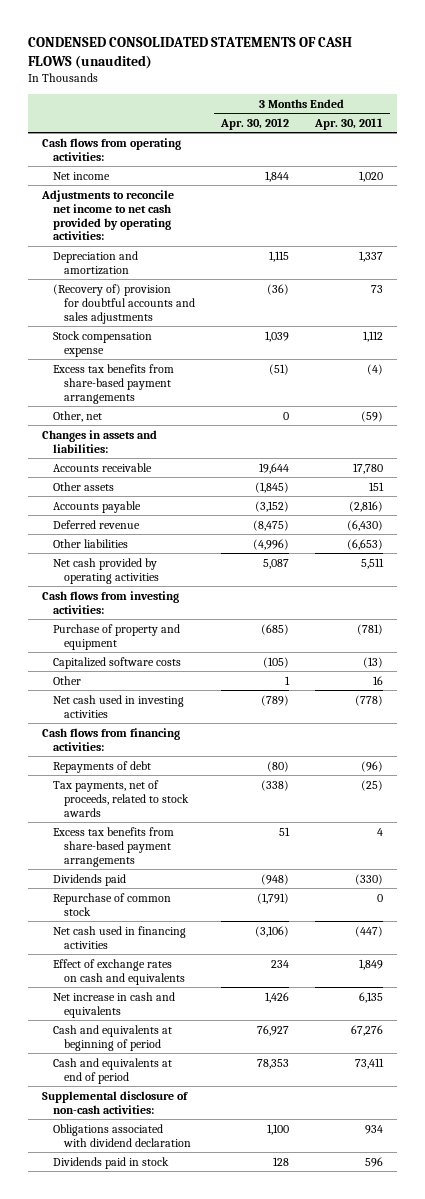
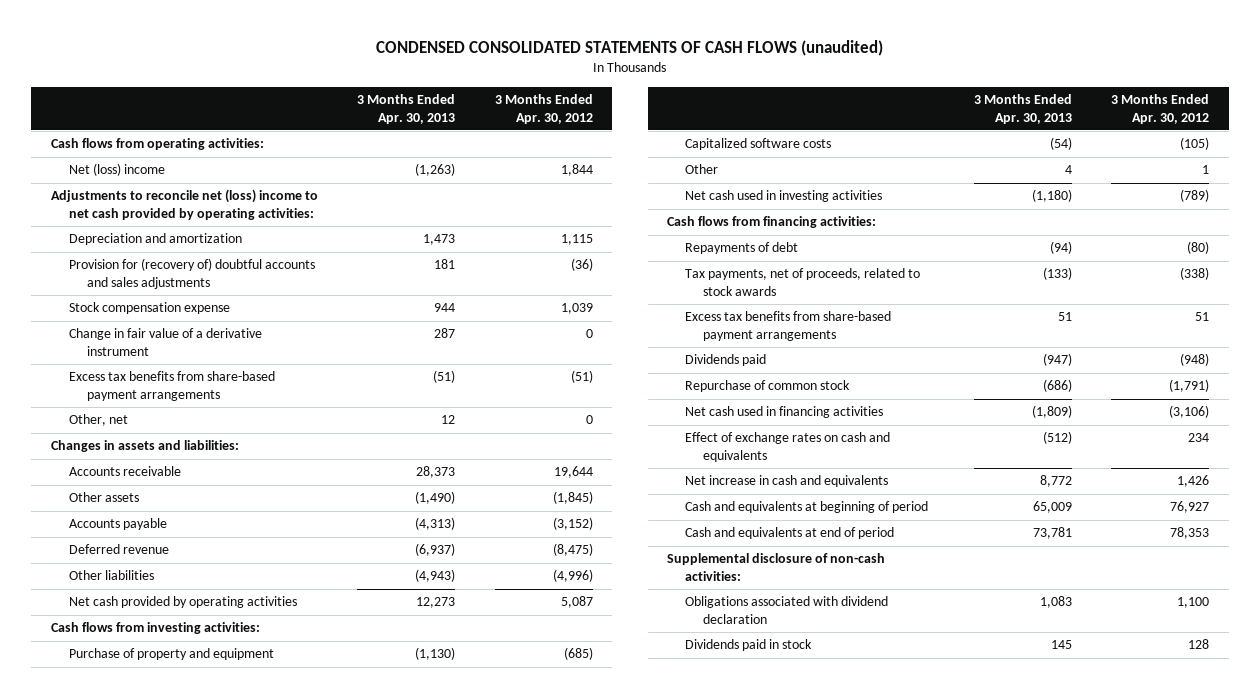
- | 3 Months Ended Apr. 30, 2012 | 3 Months Ended Apr. 30, 2011
+ | 3 Months Ended Apr. 30, 2013 | 3 Months Ended Apr. 30, 2012
- Net income | 1,844 | 1,020
- Adjustments to reconcile net income to net cash provided by operating activities:
+ Net (loss) income | (1,263) | 1,844
+ Adjustments to reconcile net (loss) income to net cash provided by operating activities:
- (Recovery of) provision for doubtful accounts and sales adjustments | (36) | 73
+ Provision for (recovery of) doubtful accounts and sales adjustments | 181 | (36)
+ Change in fair value of a derivative instrument | 287 | 0

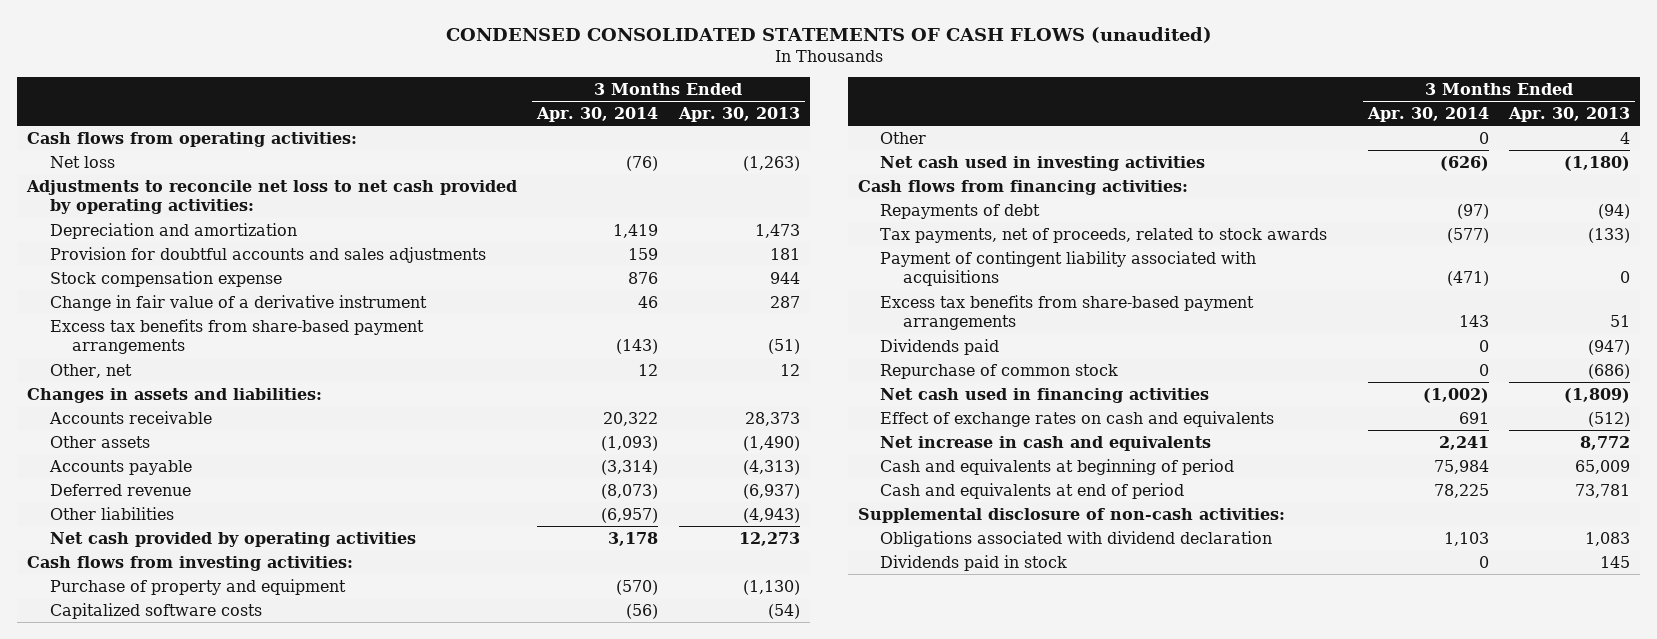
- | 3 Months Ended Apr. 30, 2013 | 3 Months Ended Apr. 30, 2012
+ | 3 Months Ended Apr. 30, 2014 | 3 Months Ended Apr. 30, 2013
- Net (loss) income | (1,263) | 1,844
- Adjustments to reconcile net (loss) income to net cash provided by operating activities:
+ Net loss | (76) | (1,263)
+ Adjustments to reconcile net loss to net cash provided by operating activities:
- Provision for (recovery of) doubtful accounts and sales adjustments | 181 | (36)
+ Provision for doubtful accounts and sales adjustments | 159 | 181
+ Payment of contingent liability associated with acquisitions | (471) | 0

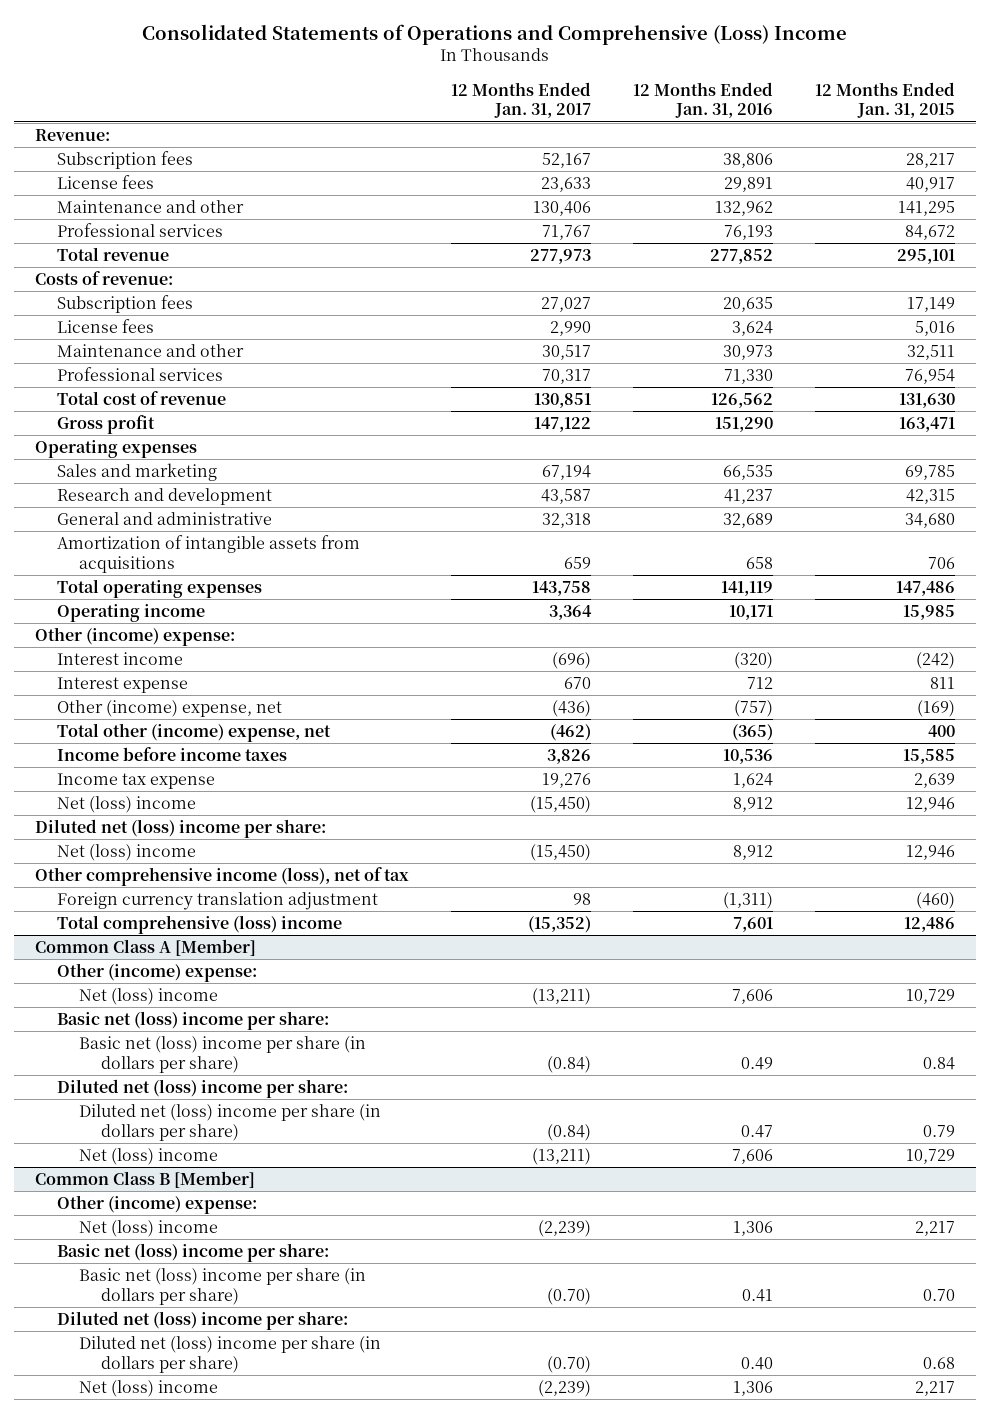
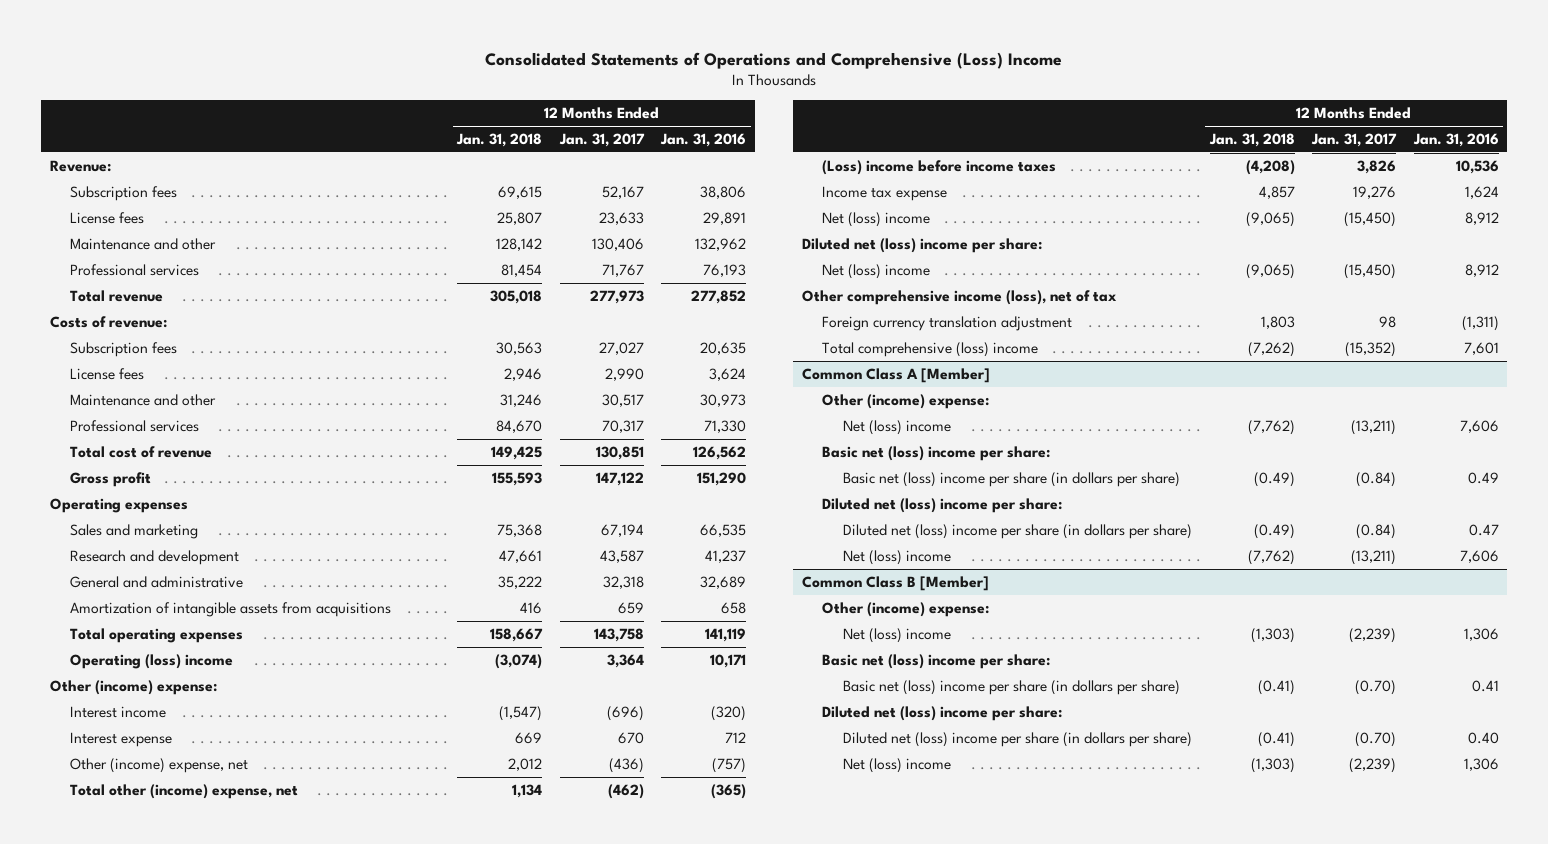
- | 12 Months Ended Jan. 31, 2017 | 12 Months Ended Jan. 31, 2016 | 12 Months Ended Jan. 31, 2015
+ | 12 Months Ended Jan. 31, 2018 | 12 Months Ended Jan. 31, 2017 | 12 Months Ended Jan. 31, 2016
- Operating income | 3,364 | 10,171 | 15,985
+ Operating (loss) income | (3,074) | 3,364 | 10,171
- Income before income taxes | 3,826 | 10,536 | 15,585
+ (Loss) income before income taxes | (4,208) | 3,826 | 10,536

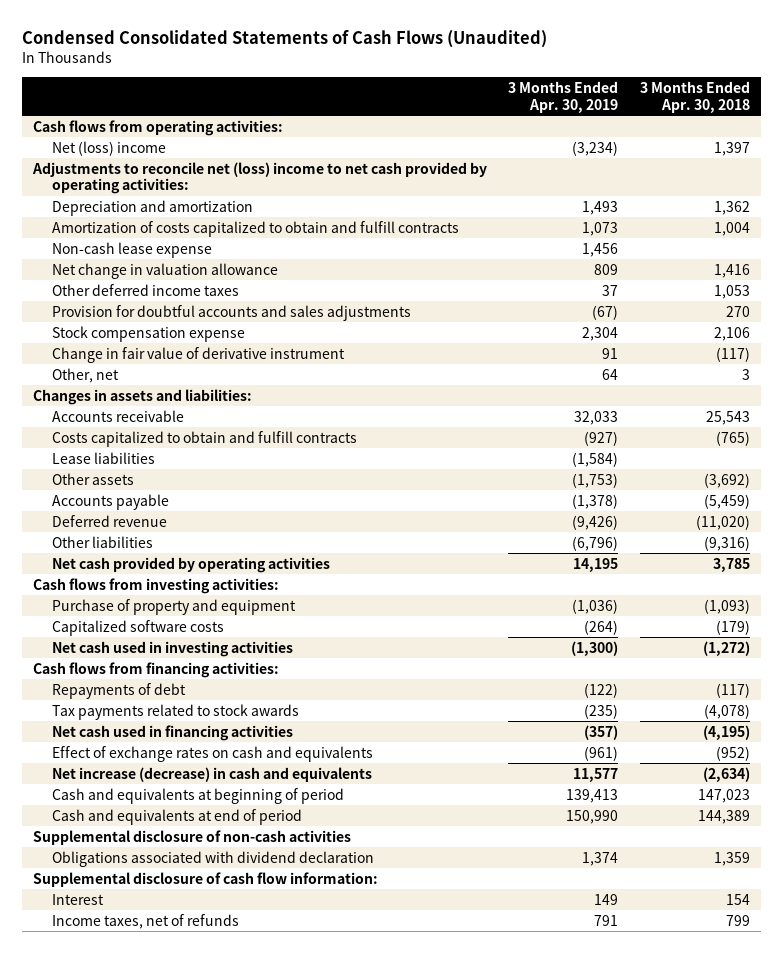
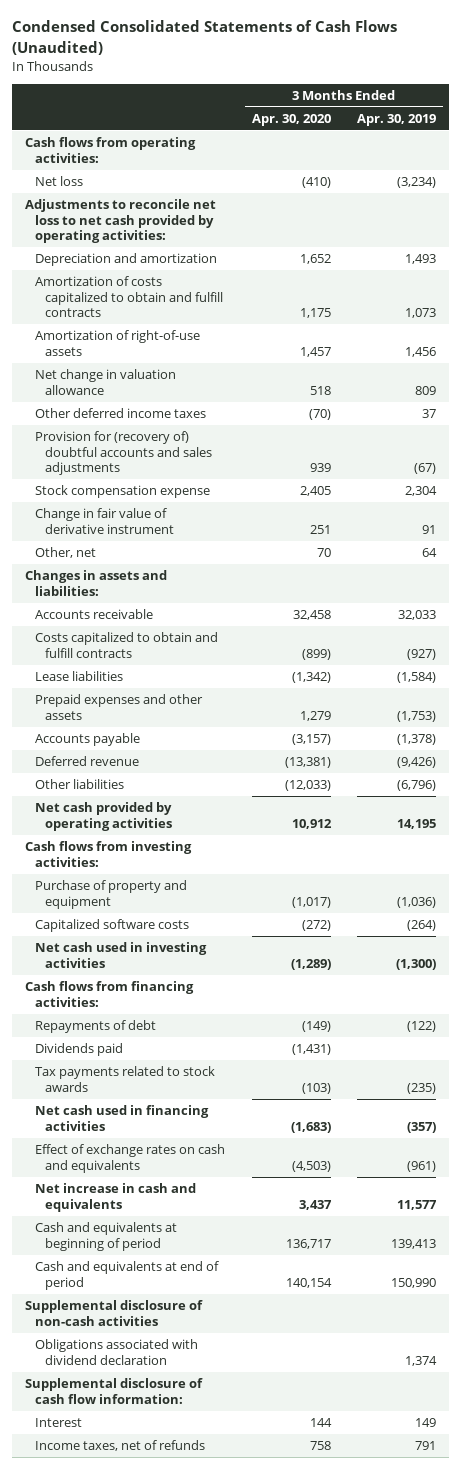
- | 3 Months Ended Apr. 30, 2019 | 3 Months Ended Apr. 30, 2018
+ | 3 Months Ended Apr. 30, 2020 | 3 Months Ended Apr. 30, 2019
- Net (loss) income | (3,234) | 1,397
- Adjustments to reconcile net (loss) income to net cash provided by operating activities:
+ Net loss | (410) | (3,234)
+ Adjustments to reconcile net loss to net cash provided by operating activities:
- Non-cash lease expense | 1,456 |
+ Amortization of right-of-use assets | 1,457 | 1,456
- Provision for doubtful accounts and sales adjustments | (67) | 270
+ Provision for (recovery of) doubtful accounts and sales adjustments | 939 | (67)
- Other assets | (1,753) | (3,692)
+ Prepaid expenses and other assets | 1,279 | (1,753)
+ Dividends paid | (1,431) |
- Net increase (decrease) in cash and equivalents | 11,577 | (2,634)
+ Net increase in cash and equivalents | 3,437 | 11,577

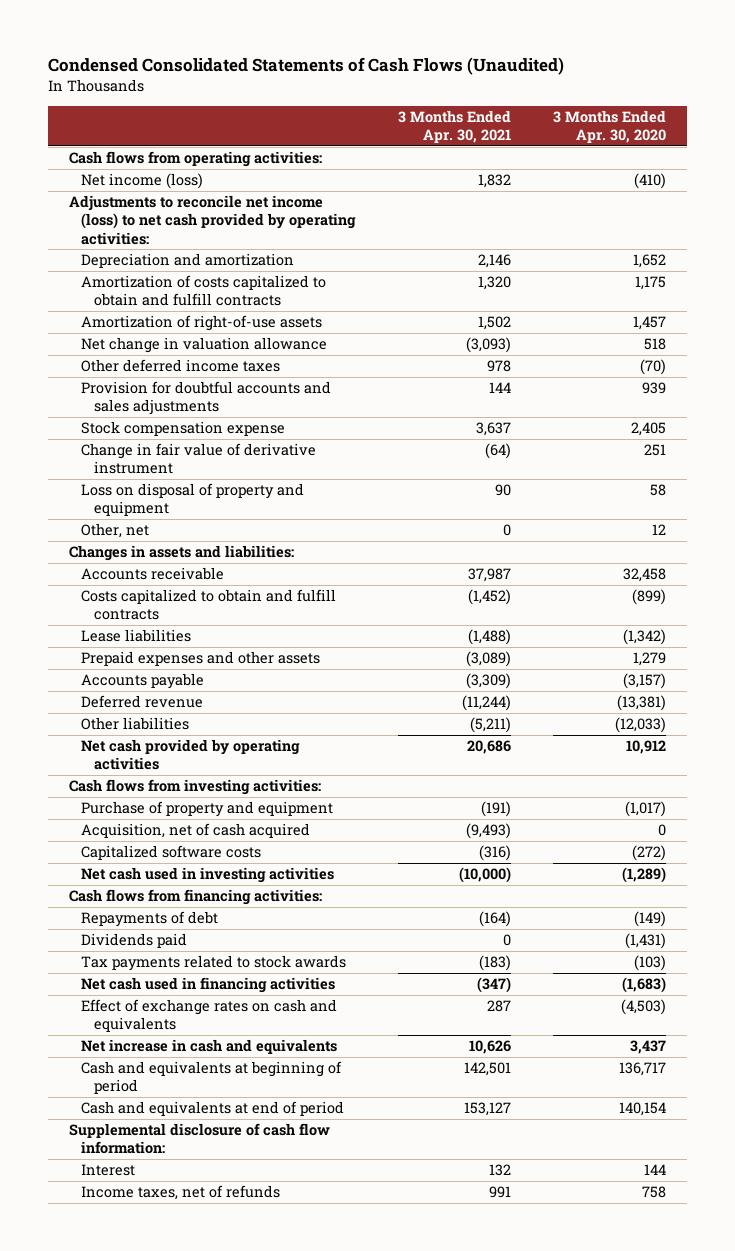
- | 3 Months Ended Apr. 30, 2020 | 3 Months Ended Apr. 30, 2019
+ | 3 Months Ended Apr. 30, 2021 | 3 Months Ended Apr. 30, 2020
- Net loss | (410) | (3,234)
- Adjustments to reconcile net loss to net cash provided by operating activities:
+ Net income (loss) | 1,832 | (410)
+ Adjustments to reconcile net income (loss) to net cash provided by operating activities:
- Provision for (recovery of) doubtful accounts and sales adjustments | 939 | (67)
+ Provision for doubtful accounts and sales adjustments | 144 | 939
- Other, net | 70 | 64
+ Loss on disposal of property and equipment | 90 | 58
+ Other, net | 0 | 12
+ Acquisition, net of cash acquired | (9,493) | 0
- Supplemental disclosure of non-cash activities
- Obligations associated with dividend declaration | | 1,374

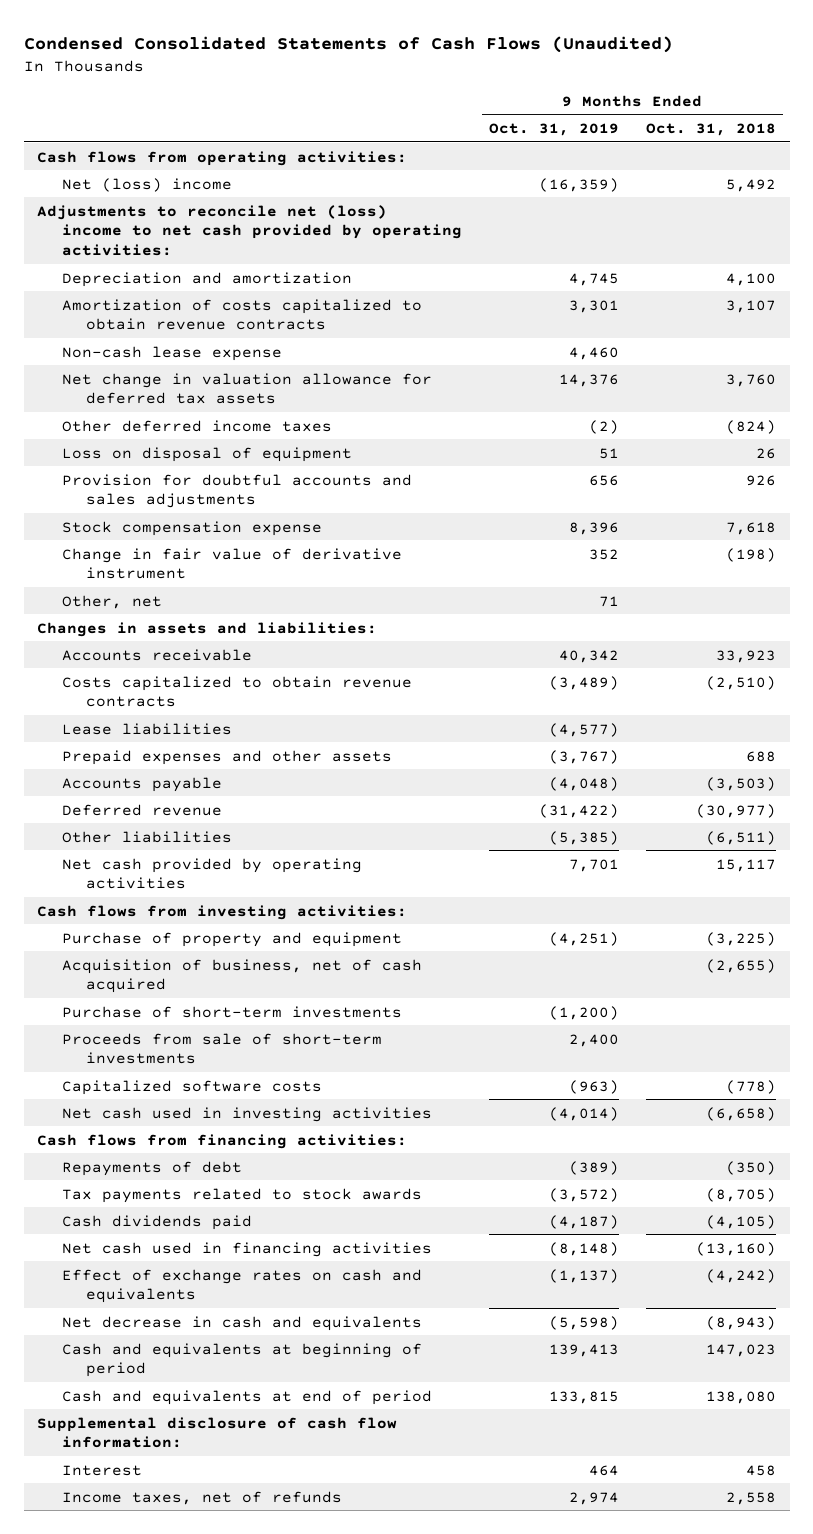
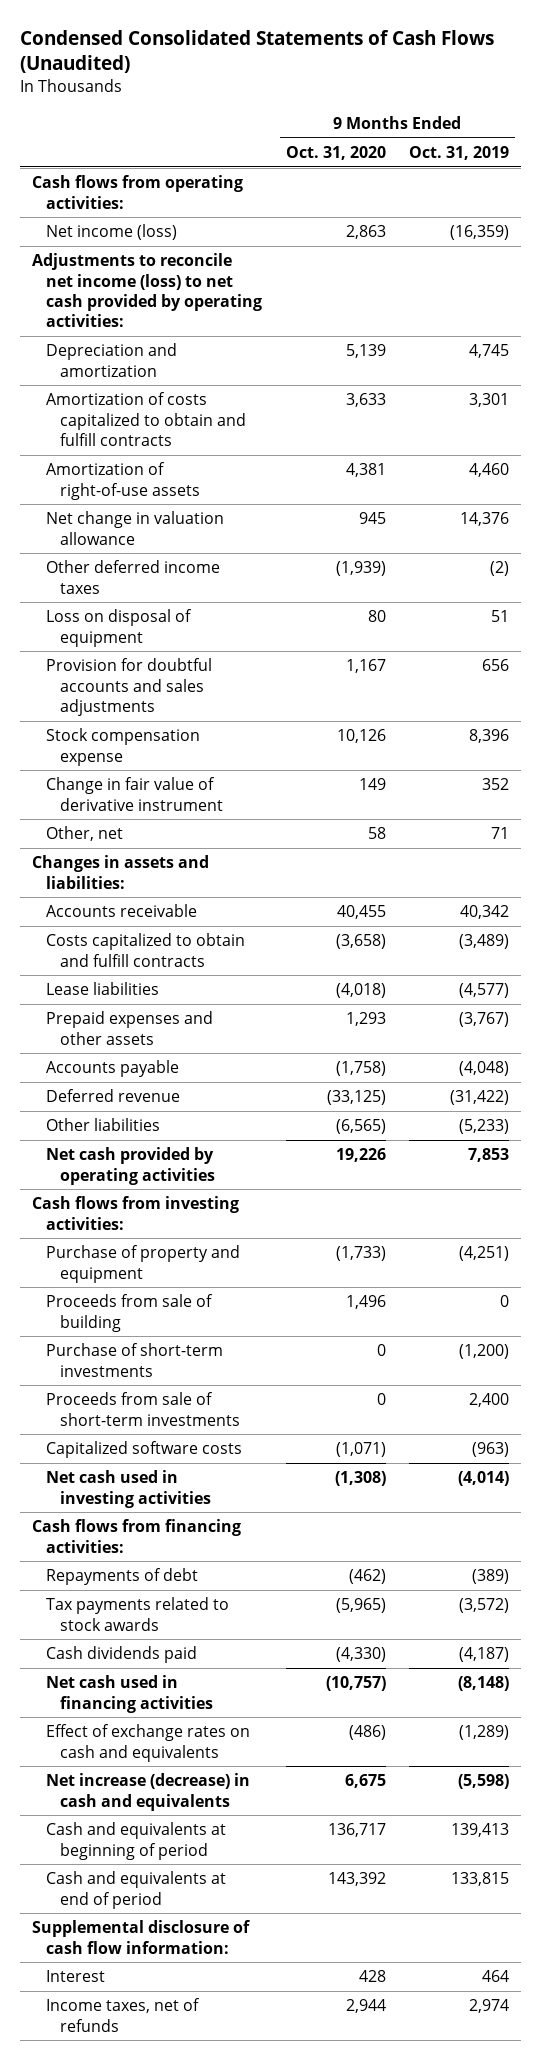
- | 9 Months Ended Oct. 31, 2019 | 9 Months Ended Oct. 31, 2018
+ | 9 Months Ended Oct. 31, 2020 | 9 Months Ended Oct. 31, 2019
- Net (loss) income | (16,359) | 5,492
- Adjustments to reconcile net (loss) income to net cash provided by operating activities:
+ Net income (loss) | 2,863 | (16,359)
+ Adjustments to reconcile net income (loss) to net cash provided by operating activities:
- Amortization of costs capitalized to obtain revenue contracts | 3,301 | 3,107
- Non-cash lease expense | 4,460 |
- Net change in valuation allowance for deferred tax assets | 14,376 | 3,760
+ Amortization of costs capitalized to obtain and fulfill contracts | 3,633 | 3,301
+ Amortization of right-of-use assets | 4,381 | 4,460
+ Net change in valuation allowance | 945 | 14,376
- Costs capitalized to obtain revenue contracts | (3,489) | (2,510)
+ Costs capitalized to obtain and fulfill contracts | (3,658) | (3,489)
- Other liabilities | (5,385) | (6,511)
- Net cash provided by operating activities | 7,701 | 15,117
+ Other liabilities | (6,565) | (5,233)
+ Net cash provided by operating activities | 19,226 | 7,853
- Acquisition of business, net of cash acquired | | (2,655)
+ Proceeds from sale of building | 1,496 | 0
- Effect of exchange rates on cash and equivalents | (1,137) | (4,242)
- Net decrease in cash and equivalents | (5,598) | (8,943)
+ Effect of exchange rates on cash and equivalents | (486) | (1,289)
+ Net increase (decrease) in cash and equivalents | 6,675 | (5,598)

